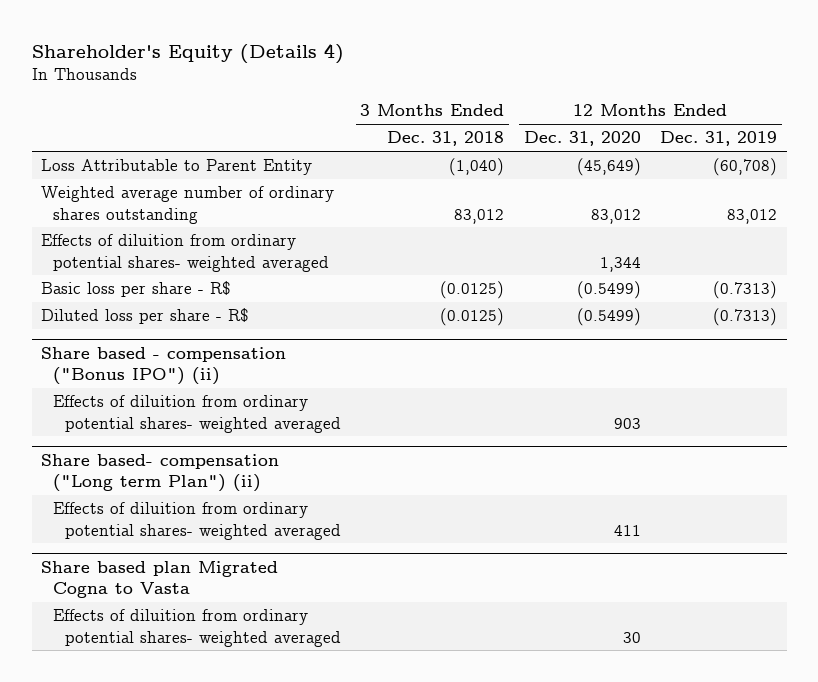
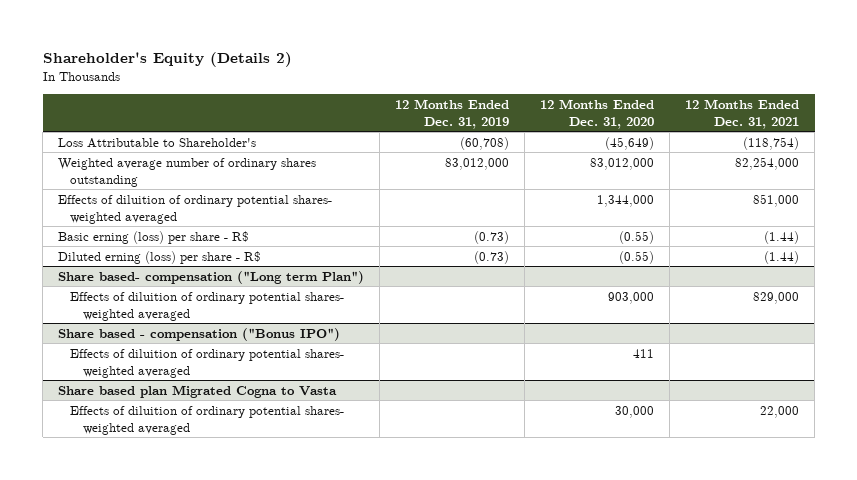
- Shareholder's Equity (Details 4)
+ Shareholder's Equity (Details 2)
- | 3 Months Ended Dec. 31, 2018 | 12 Months Ended Dec. 31, 2020 | 12 Months Ended Dec. 31, 2019
+ | 12 Months Ended Dec. 31, 2019 | 12 Months Ended Dec. 31, 2020 | 12 Months Ended Dec. 31, 2021
- Loss Attributable to Parent Entity | (1,040) | (45,649) | (60,708)
- Weighted average number of ordinary shares outstanding | 83,012 | 83,012 | 83,012
- Effects of diluition from ordinary potential shares- weighted averaged | | 1,344 |
- Basic loss per share - R$ | (0.0125) | (0.5499) | (0.7313)
- Diluted loss per share - R$ | (0.0125) | (0.5499) | (0.7313)
- Share based - compensation ("Bonus IPO") (ii)
- Effects of diluition from ordinary potential shares- weighted averaged | | 903 |
- Share based- compensation ("Long term Plan") (ii)
- Effects of diluition from ordinary potential shares- weighted averaged | | 411 |
+ Loss Attributable to Shareholder's | (60,708) | (45,649) | (118,754)
+ Weighted average number of ordinary shares outstanding | 83,012,000 | 83,012,000 | 82,254,000
+ Effects of diluition of ordinary potential shares- weighted averaged | | 1,344,000 | 851,000
+ Basic erning (loss) per share - R$ | (0.73) | (0.55) | (1.44)
+ Diluted erning (loss) per share - R$ | (0.73) | (0.55) | (1.44)
+ Share based- compensation ("Long term Plan")
+ Effects of diluition of ordinary potential shares- weighted averaged | | 903,000 | 829,000
+ Share based - compensation ("Bonus IPO")
+ Effects of diluition of ordinary potential shares- weighted averaged | | 411 |
@ Share based plan Migrated Cogna to Vasta
- Effects of diluition from ordinary potential shares- weighted averaged | | 30 |
+ Effects of diluition of ordinary potential shares- weighted averaged | | 30,000 | 22,000

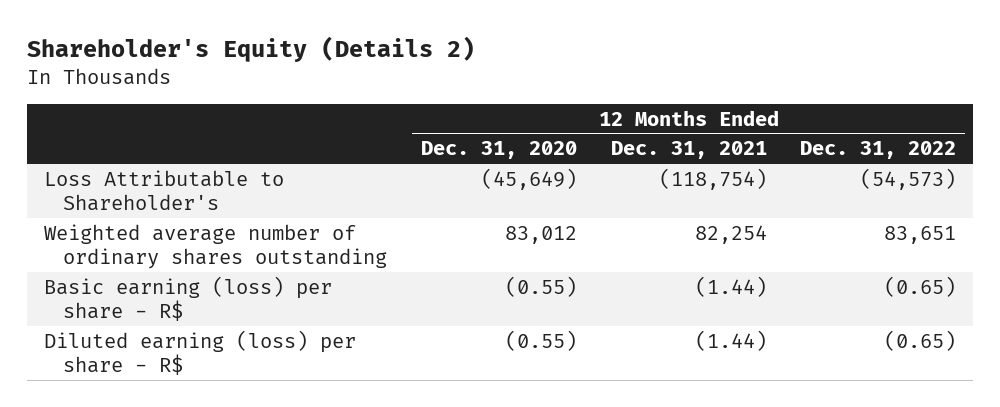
- | 12 Months Ended Dec. 31, 2019 | 12 Months Ended Dec. 31, 2020 | 12 Months Ended Dec. 31, 2021
+ | 12 Months Ended Dec. 31, 2020 | 12 Months Ended Dec. 31, 2021 | 12 Months Ended Dec. 31, 2022
- Weighted average number of ordinary shares outstanding | 83,012,000 | 83,012,000 | 82,254,000
- Effects of diluition of ordinary potential shares- weighted averaged | | 1,344,000 | 851,000
- Basic erning (loss) per share - R$ | (0.73) | (0.55) | (1.44)
- Diluted erning (loss) per share - R$ | (0.73) | (0.55) | (1.44)
- Share based- compensation ("Long term Plan")
- Effects of diluition of ordinary potential shares- weighted averaged | | 903,000 | 829,000
- Share based - compensation ("Bonus IPO")
- Effects of diluition of ordinary potential shares- weighted averaged | | 411 |
- Share based plan Migrated Cogna to Vasta
- Effects of diluition of ordinary potential shares- weighted averaged | | 30,000 | 22,000
+ Weighted average number of ordinary shares outstanding | 83,012 | 82,254 | 83,651
+ Basic earning (loss) per share - R$ | (0.55) | (1.44) | (0.65)
+ Diluted earning (loss) per share - R$ | (0.55) | (1.44) | (0.65)

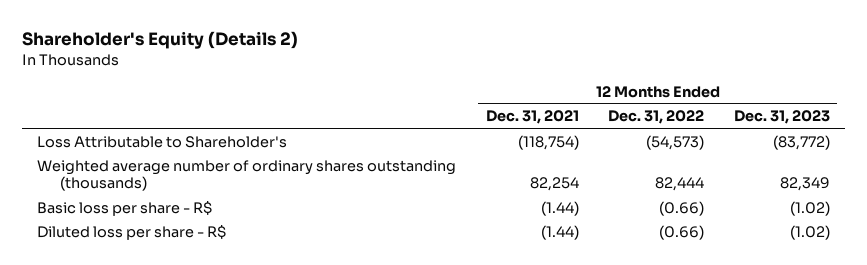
- | 12 Months Ended Dec. 31, 2020 | 12 Months Ended Dec. 31, 2021 | 12 Months Ended Dec. 31, 2022
+ | 12 Months Ended Dec. 31, 2021 | 12 Months Ended Dec. 31, 2022 | 12 Months Ended Dec. 31, 2023
- Weighted average number of ordinary shares outstanding | 83,012 | 82,254 | 83,651
- Basic earning (loss) per share - R$ | (0.55) | (1.44) | (0.65)
- Diluted earning (loss) per share - R$ | (0.55) | (1.44) | (0.65)
+ Weighted average number of ordinary shares outstanding (thousands) | 82,254 | 82,444 | 82,349
+ Basic loss per share - R$ | (1.44) | (0.66) | (1.02)
+ Diluted loss per share - R$ | (1.44) | (0.66) | (1.02)

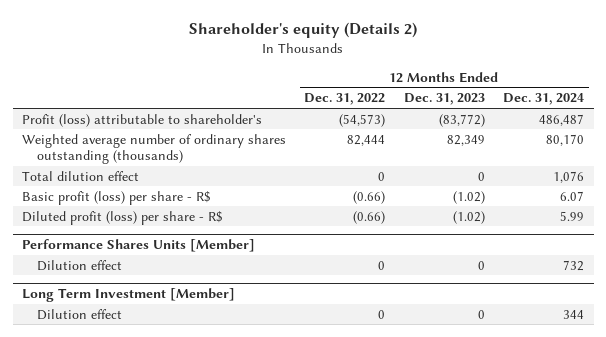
- Shareholder's Equity (Details 2)
+ Shareholder's equity (Details 2)
- | 12 Months Ended Dec. 31, 2021 | 12 Months Ended Dec. 31, 2022 | 12 Months Ended Dec. 31, 2023
+ | 12 Months Ended Dec. 31, 2022 | 12 Months Ended Dec. 31, 2023 | 12 Months Ended Dec. 31, 2024
- Loss Attributable to Shareholder's | (118,754) | (54,573) | (83,772)
+ Profit (loss) attributable to shareholder's | (54,573) | (83,772) | 486,487
- Basic loss per share - R$ | (1.44) | (0.66) | (1.02)
- Diluted loss per share - R$ | (1.44) | (0.66) | (1.02)
+ Total dilution effect | 0 | 0 | 1,076
+ Basic profit (loss) per share - R$ | (0.66) | (1.02) | 6.07
+ Diluted profit (loss) per share - R$ | (0.66) | (1.02) | 5.99
+ Performance Shares Units [Member]
+ Dilution effect | 0 | 0 | 732
+ Long Term Investment [Member]
+ Dilution effect | 0 | 0 | 344

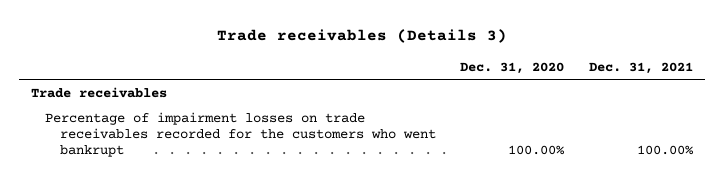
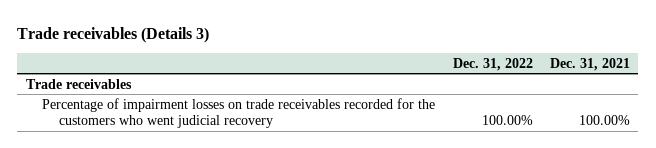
- | Dec. 31, 2020 | Dec. 31, 2021
+ | Dec. 31, 2022 | Dec. 31, 2021
- Percentage of impairment losses on trade receivables recorded for the customers who went bankrupt | 100.00% | 100.00%
+ Percentage of impairment losses on trade receivables recorded for the customers who went judicial recovery | 100.00% | 100.00%

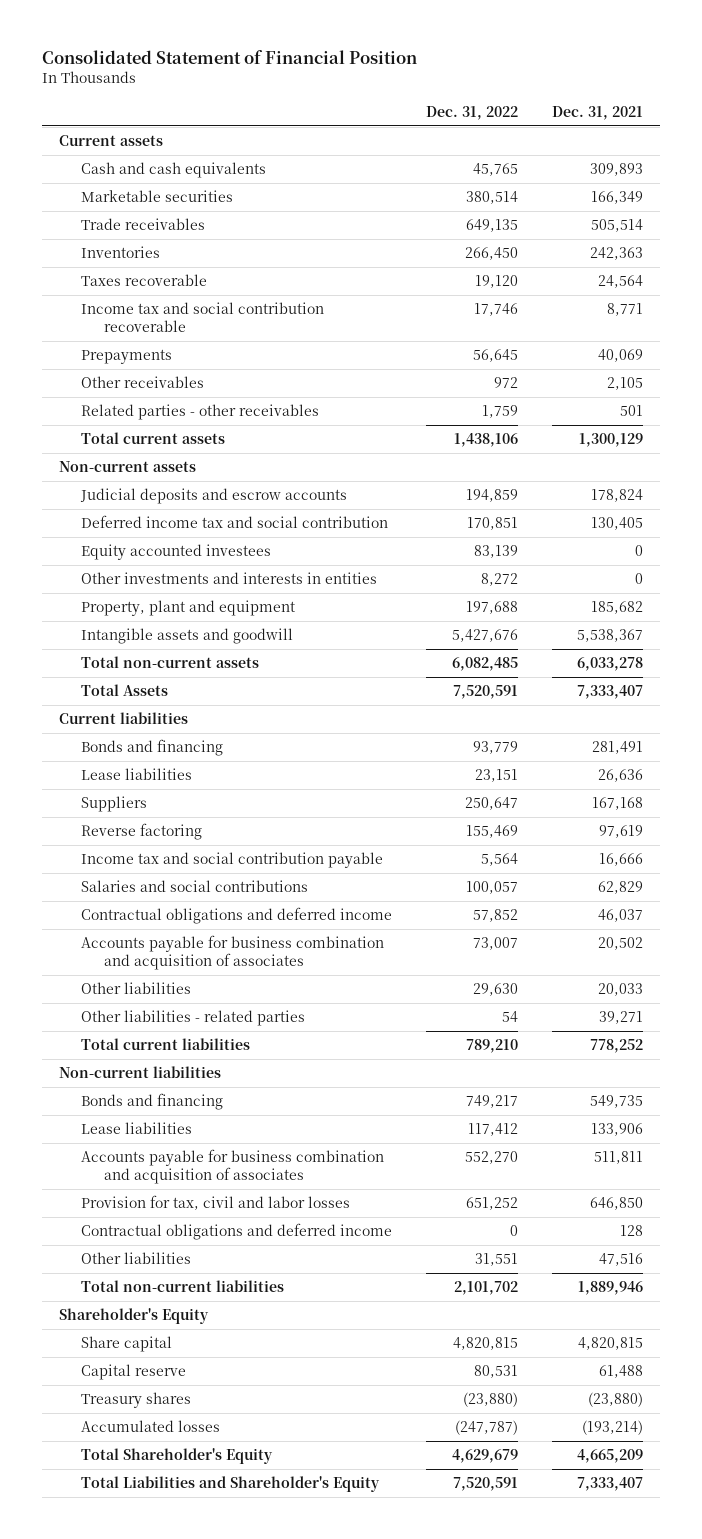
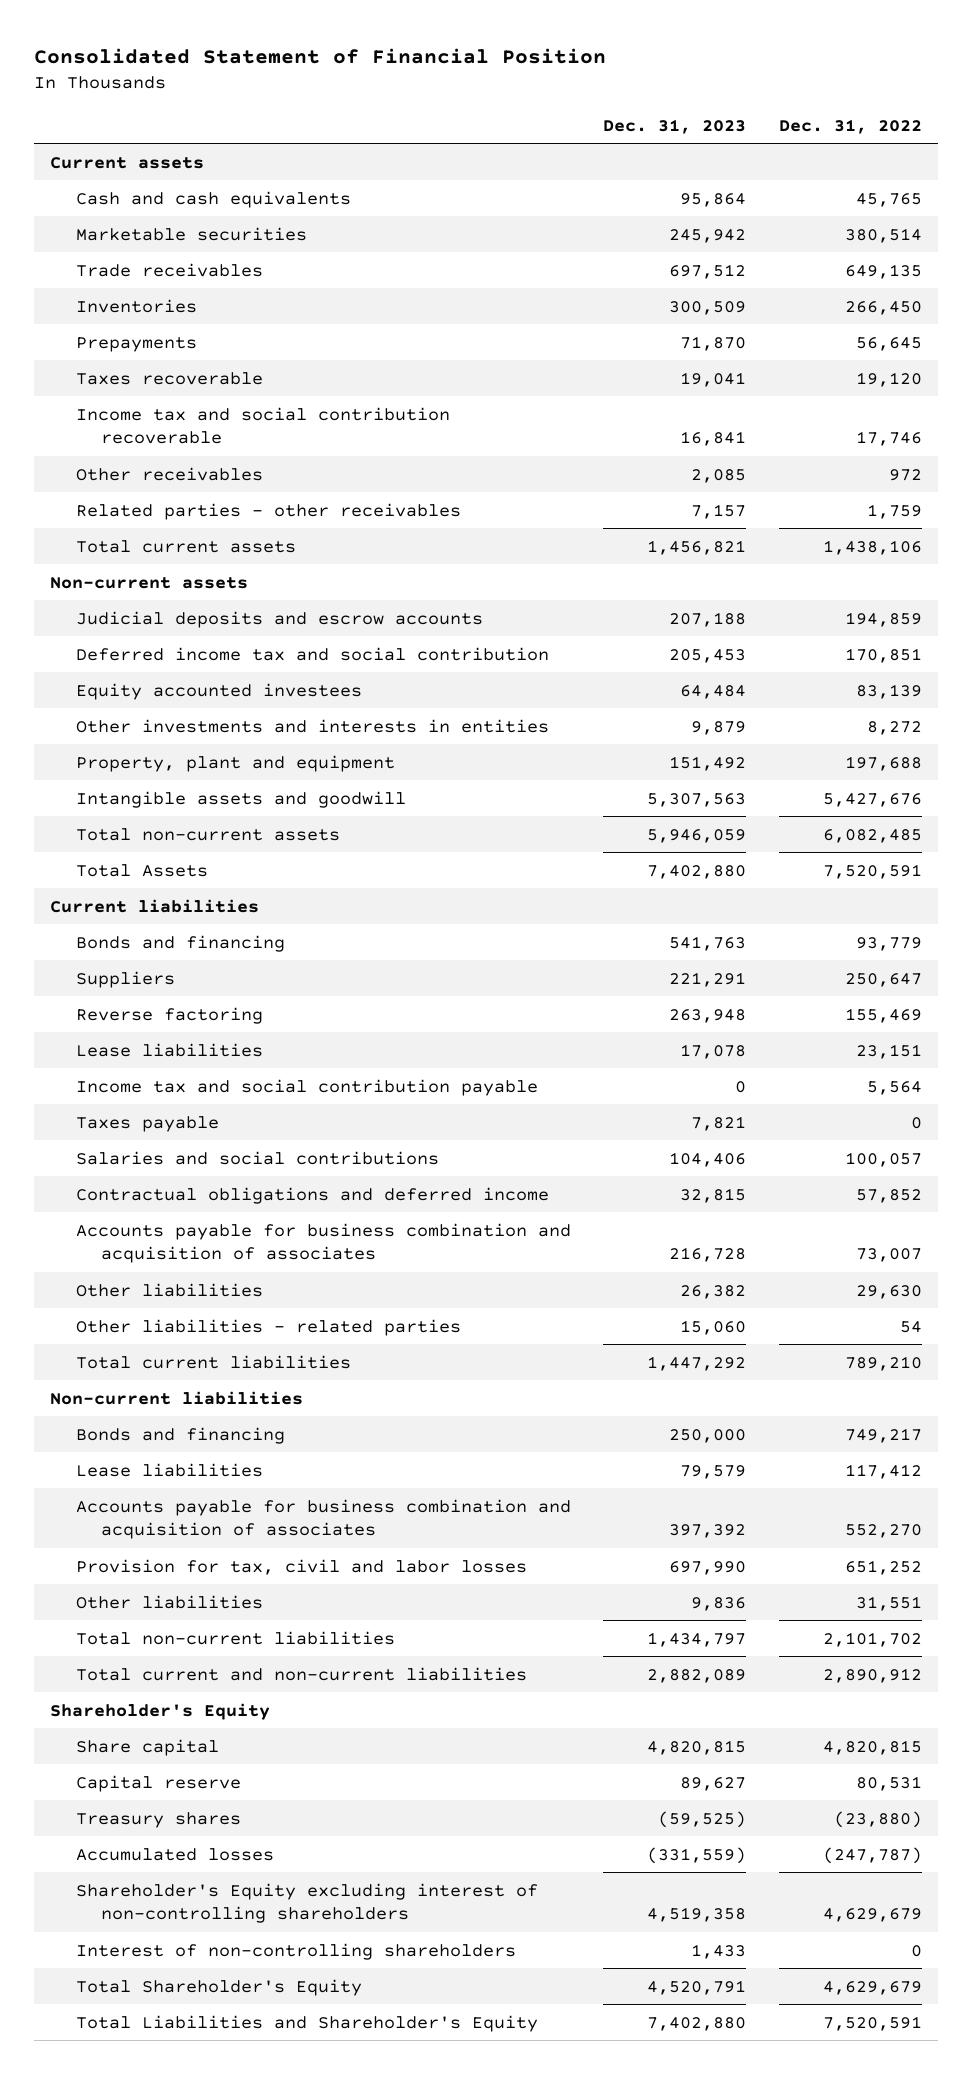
- | Dec. 31, 2022 | Dec. 31, 2021
+ | Dec. 31, 2023 | Dec. 31, 2022
moved up: Prepayments | 71,870 | 56,645
moved down: Lease liabilities | 17,078 | 23,151
+ Taxes payable | 7,821 | 0
- Contractual obligations and deferred income | 0 | 128
+ Total current and non-current liabilities | 2,882,089 | 2,890,912
+ Shareholder's Equity excluding interest of non-controlling shareholders | 4,519,358 | 4,629,679
+ Interest of non-controlling shareholders | 1,433 | 0

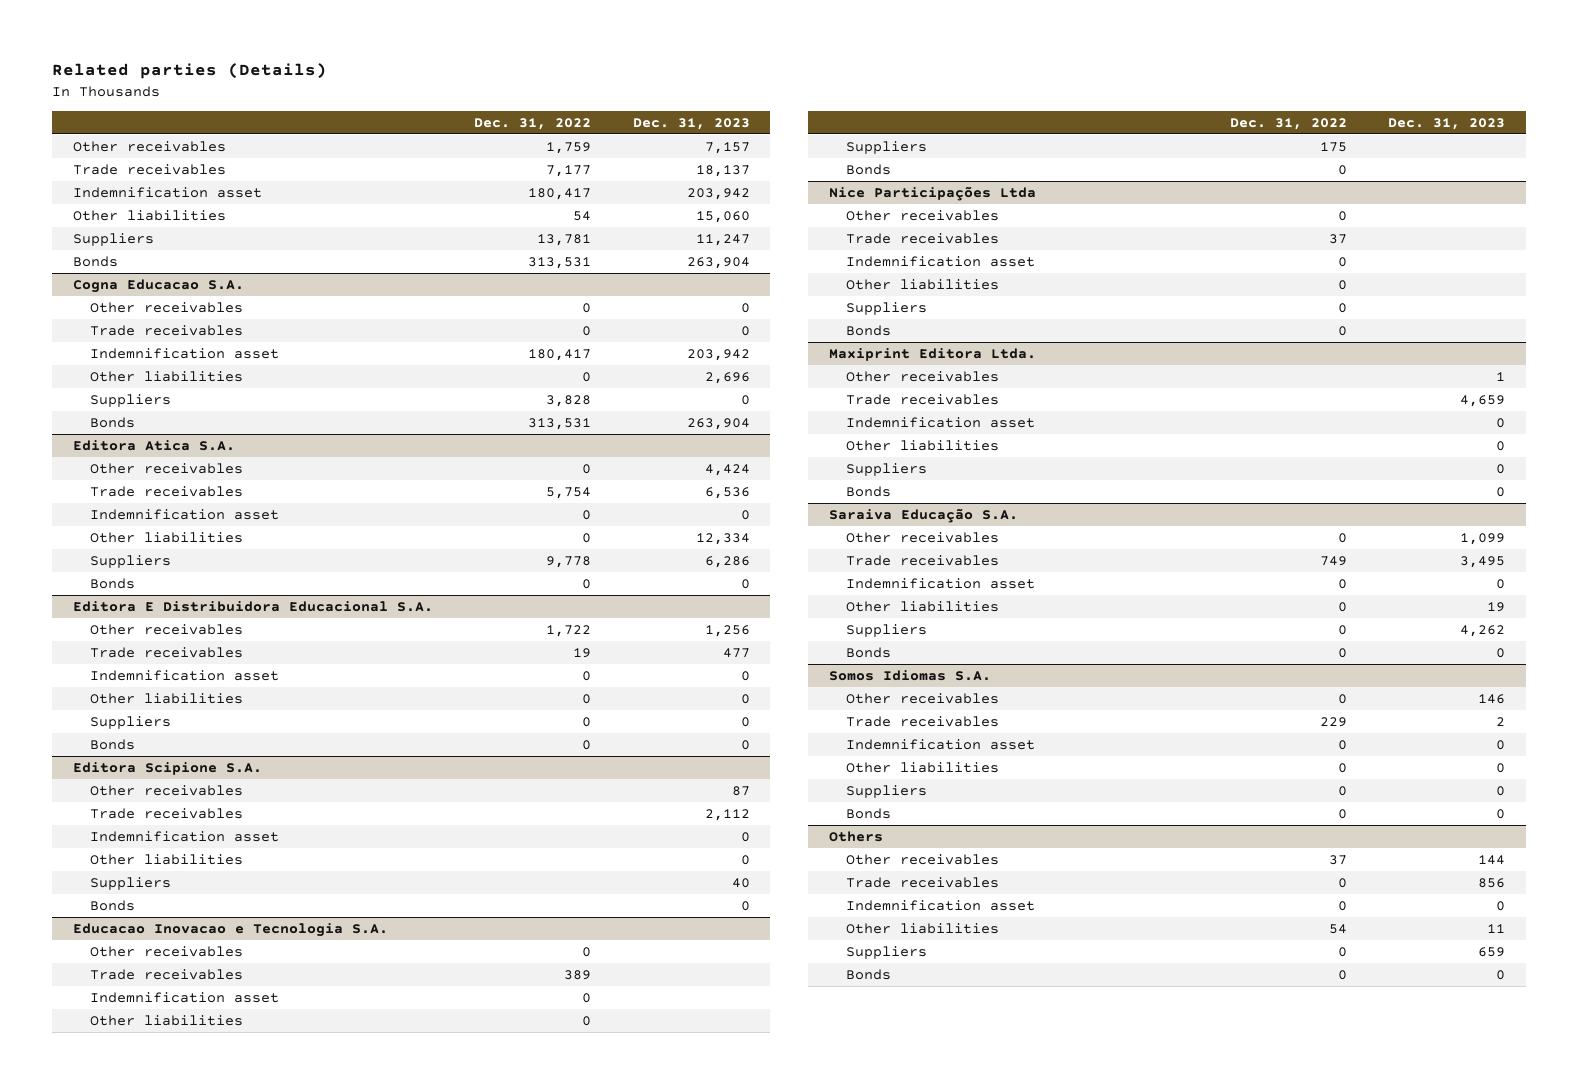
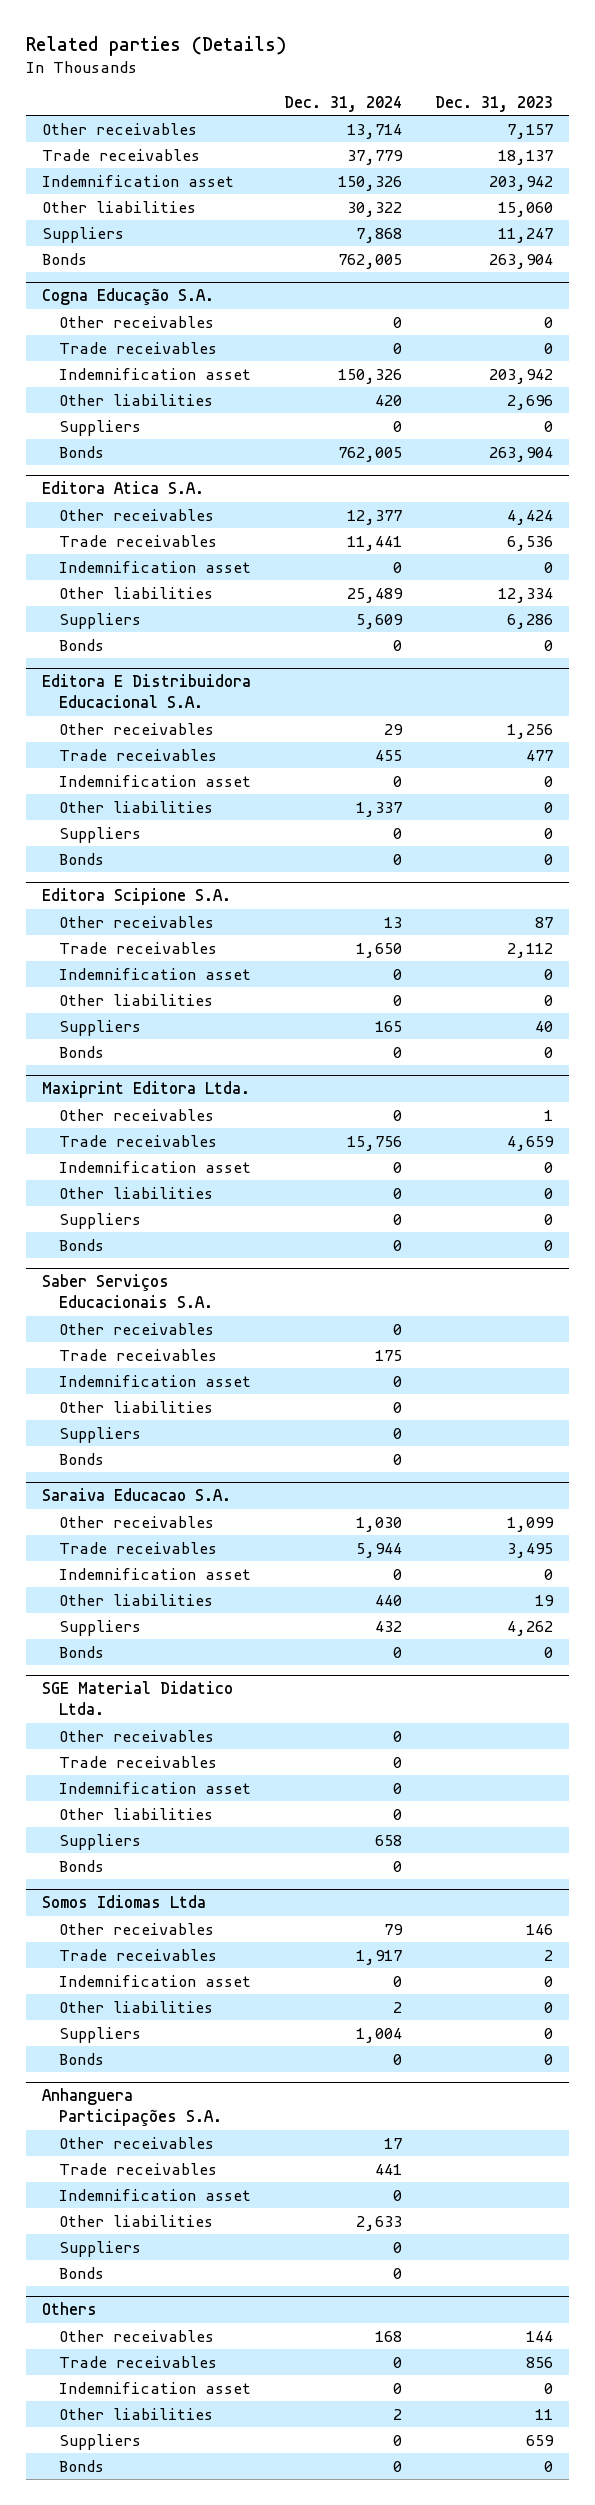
- | Dec. 31, 2022 | Dec. 31, 2023
+ | Dec. 31, 2024 | Dec. 31, 2023
- Cogna Educacao S.A.
+ Cogna Educação S.A.
- Educacao Inovacao e Tecnologia S.A.
- Other receivables | 0 |
- Trade receivables | 389 |
- Indemnification asset | 0 |
- Other liabilities | 0 |
- Suppliers | 175 |
- Bonds | 0 |
- Nice Participações Ltda
- Other receivables | 0 |
- Trade receivables | 37 |
- Indemnification asset | 0 |
- Other liabilities | 0 |
- Suppliers | 0 |
- Bonds | 0 |
- Saraiva Educação S.A.
+ Saber Serviços Educacionais S.A.
+ Other receivables | 0 |
+ Trade receivables | 175 |
+ Indemnification asset | 0 |
+ Other liabilities | 0 |
+ Suppliers | 0 |
+ Bonds | 0 |
+ Saraiva Educacao S.A.
- Somos Idiomas S.A.
+ SGE Material Didatico Ltda.
+ Other receivables | 0 |
+ Trade receivables | 0 |
+ Indemnification asset | 0 |
+ Other liabilities | 0 |
+ Suppliers | 658 |
+ Bonds | 0 |
+ Somos Idiomas Ltda
+ Anhanguera Participações S.A.
+ Other receivables | 17 |
+ Trade receivables | 441 |
+ Indemnification asset | 0 |
+ Other liabilities | 2,633 |
+ Suppliers | 0 |
+ Bonds | 0 |

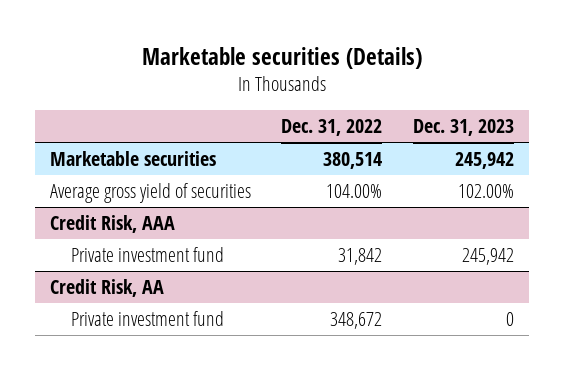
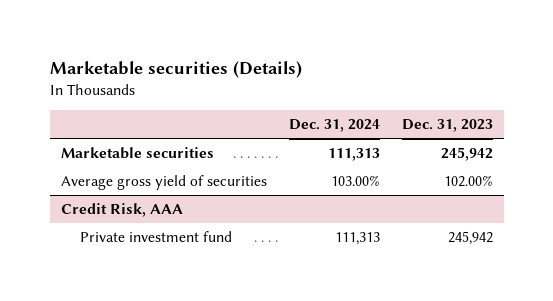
- | Dec. 31, 2022 | Dec. 31, 2023
+ | Dec. 31, 2024 | Dec. 31, 2023
- Credit Risk, AA
- Private investment fund | 348,672 | 0

